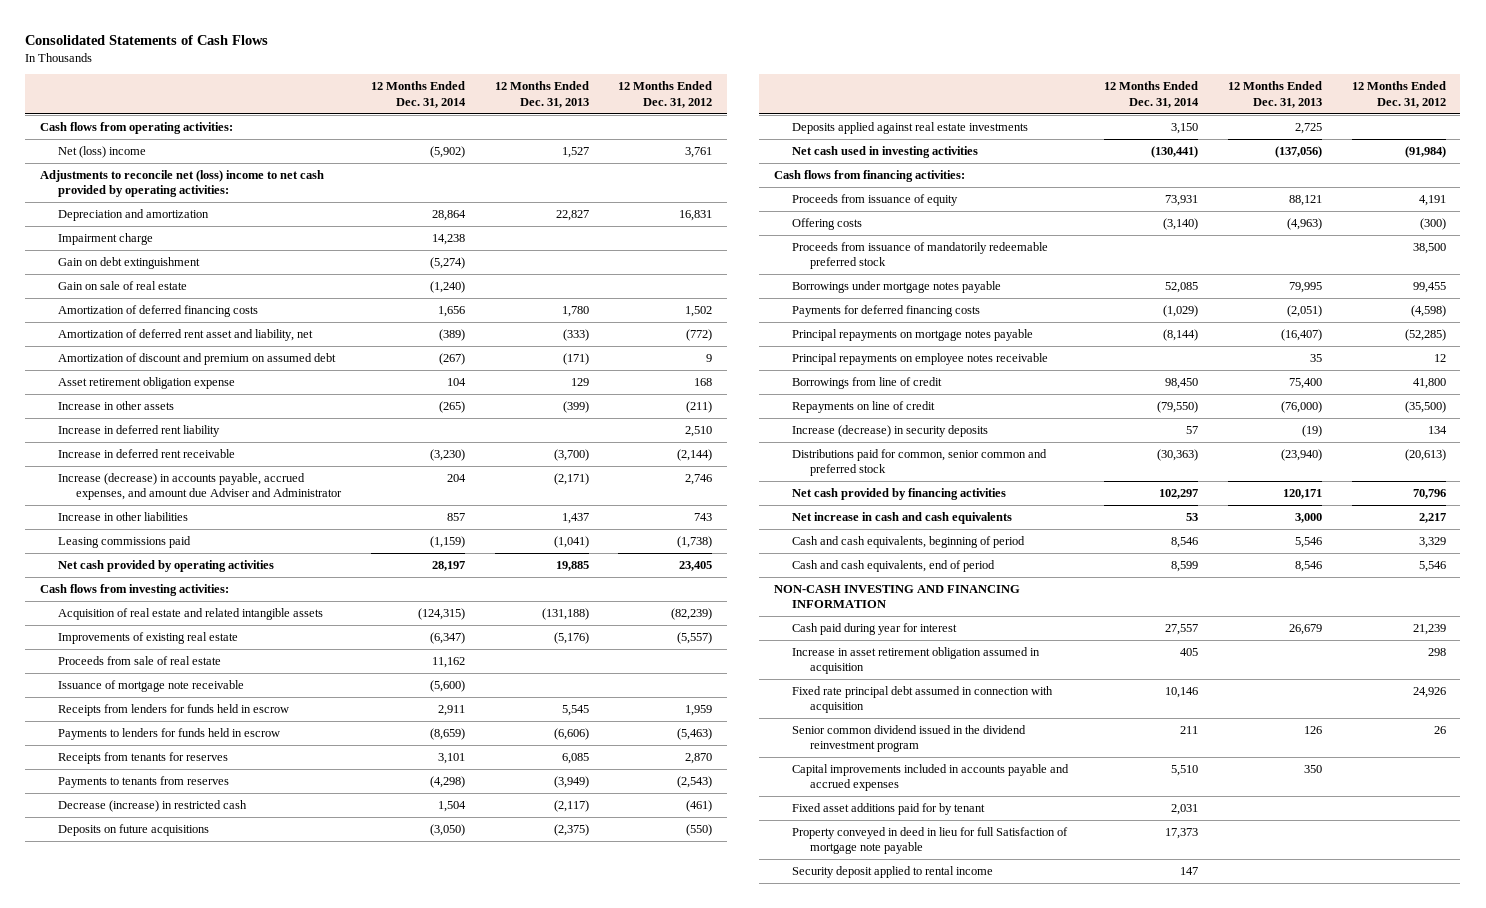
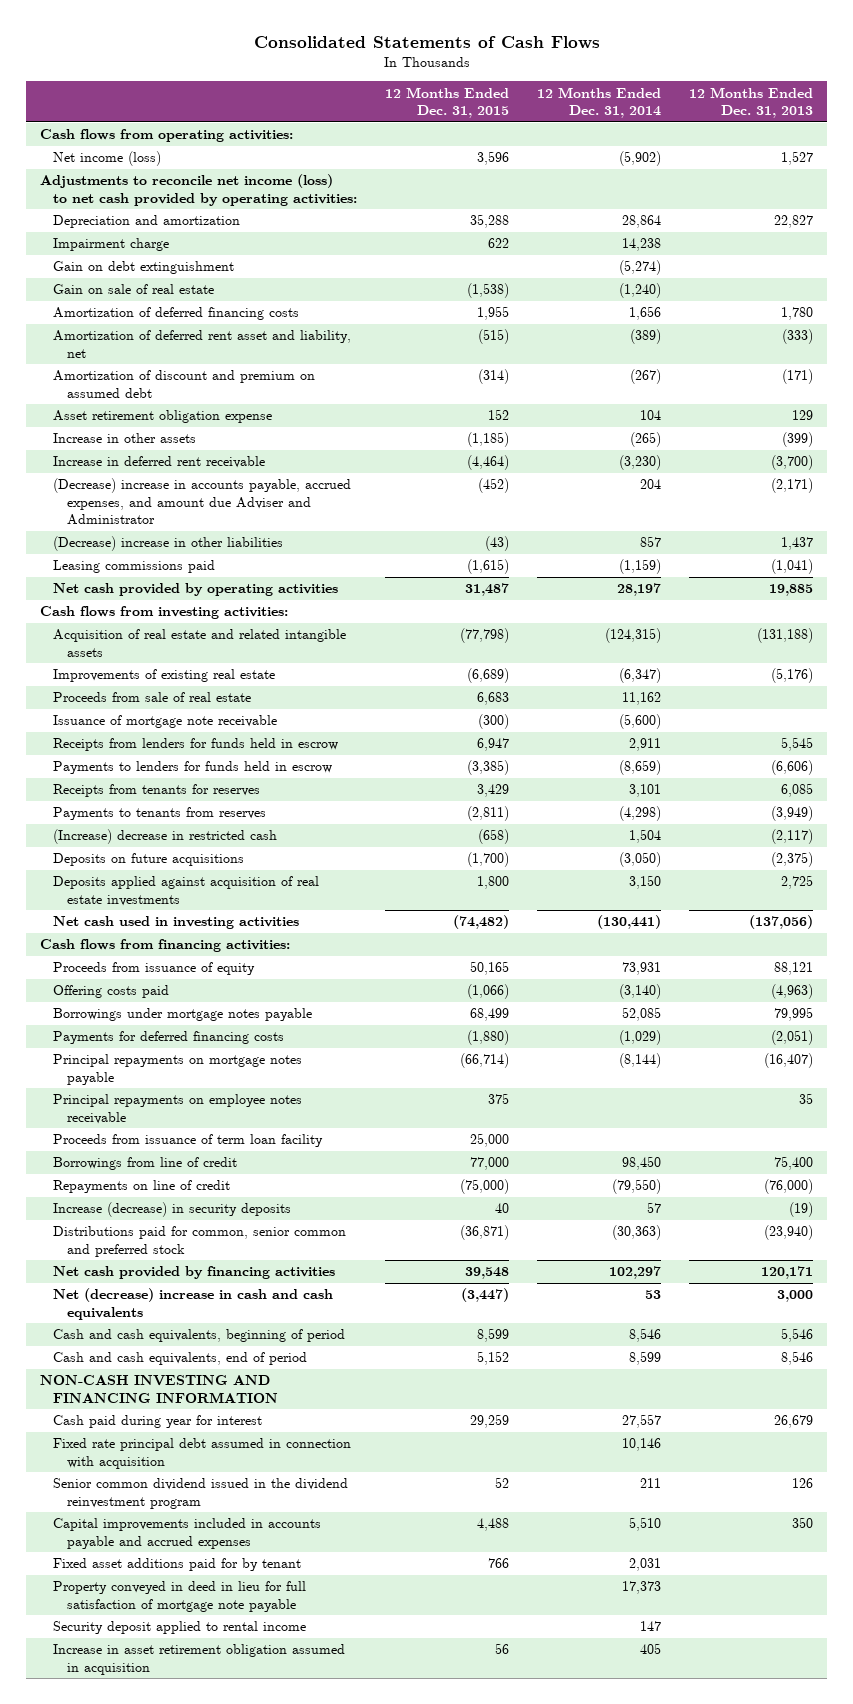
- | 12 Months Ended Dec. 31, 2014 | 12 Months Ended Dec. 31, 2013 | 12 Months Ended Dec. 31, 2012
+ | 12 Months Ended Dec. 31, 2015 | 12 Months Ended Dec. 31, 2014 | 12 Months Ended Dec. 31, 2013
- Net (loss) income | (5,902) | 1,527 | 3,761
- Adjustments to reconcile net (loss) income to net cash provided by operating activities:
+ Net income (loss) | 3,596 | (5,902) | 1,527
+ Adjustments to reconcile net income (loss) to net cash provided by operating activities:
- Increase in deferred rent liability | | | 2,510
- Increase (decrease) in accounts payable, accrued expenses, and amount due Adviser and Administrator | 204 | (2,171) | 2,746
- Increase in other liabilities | 857 | 1,437 | 743
+ (Decrease) increase in accounts payable, accrued expenses, and amount due Adviser and Administrator | (452) | 204 | (2,171)
+ (Decrease) increase in other liabilities | (43) | 857 | 1,437
- Decrease (increase) in restricted cash | 1,504 | (2,117) | (461)
+ (Increase) decrease in restricted cash | (658) | 1,504 | (2,117)
- Deposits applied against real estate investments | 3,150 | 2,725 |
+ Deposits applied against acquisition of real estate investments | 1,800 | 3,150 | 2,725
- Offering costs | (3,140) | (4,963) | (300)
- Proceeds from issuance of mandatorily redeemable preferred stock | | | 38,500
+ Offering costs paid | (1,066) | (3,140) | (4,963)
+ Proceeds from issuance of term loan facility | 25,000 | |
- Net increase in cash and cash equivalents | 53 | 3,000 | 2,217
+ Net (decrease) increase in cash and cash equivalents | (3,447) | 53 | 3,000
- Property conveyed in deed in lieu for full Satisfaction of mortgage note payable | 17,373 | |
+ Property conveyed in deed in lieu for full satisfaction of mortgage note payable | | 17,373 |
moved down: Increase in asset retirement obligation assumed in acquisition | 56 | 405 |

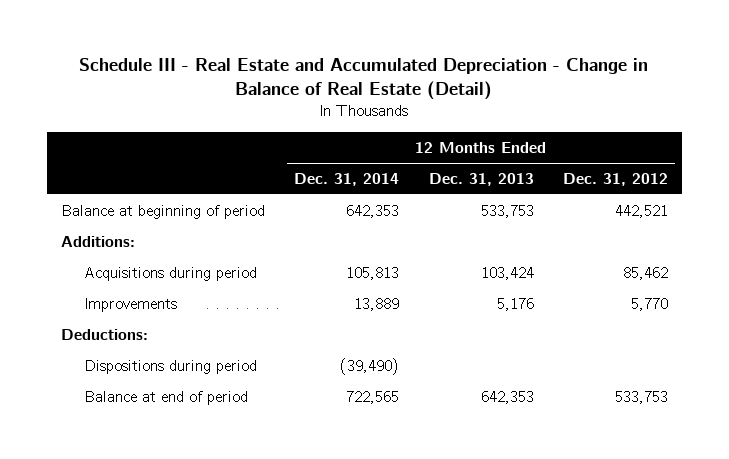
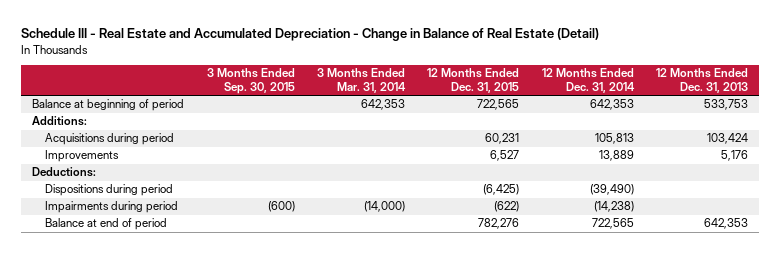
- | 12 Months Ended Dec. 31, 2014 | 12 Months Ended Dec. 31, 2013 | 12 Months Ended Dec. 31, 2012
+ | 3 Months Ended Sep. 30, 2015 | 3 Months Ended Mar. 31, 2014 | 12 Months Ended Dec. 31, 2015 | 12 Months Ended Dec. 31, 2014 | 12 Months Ended Dec. 31, 2013
+ Impairments during period | (600) | (14,000) | (622) | (14,238) |

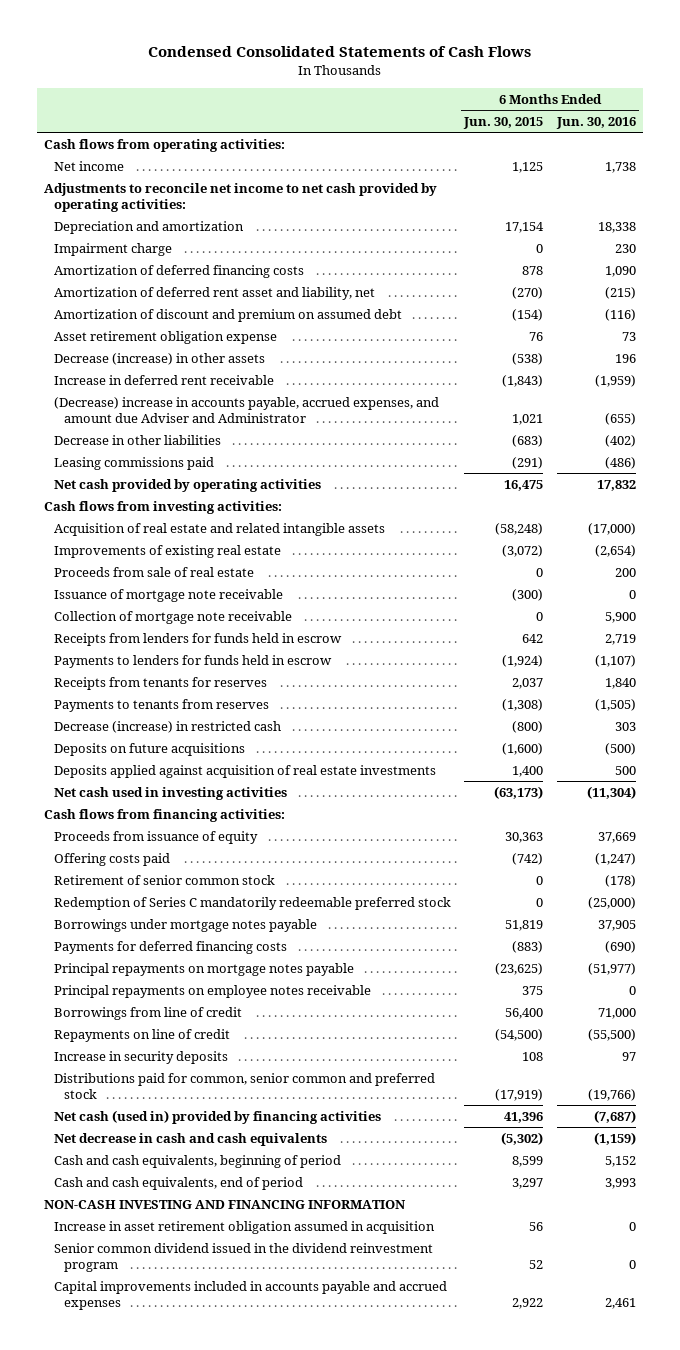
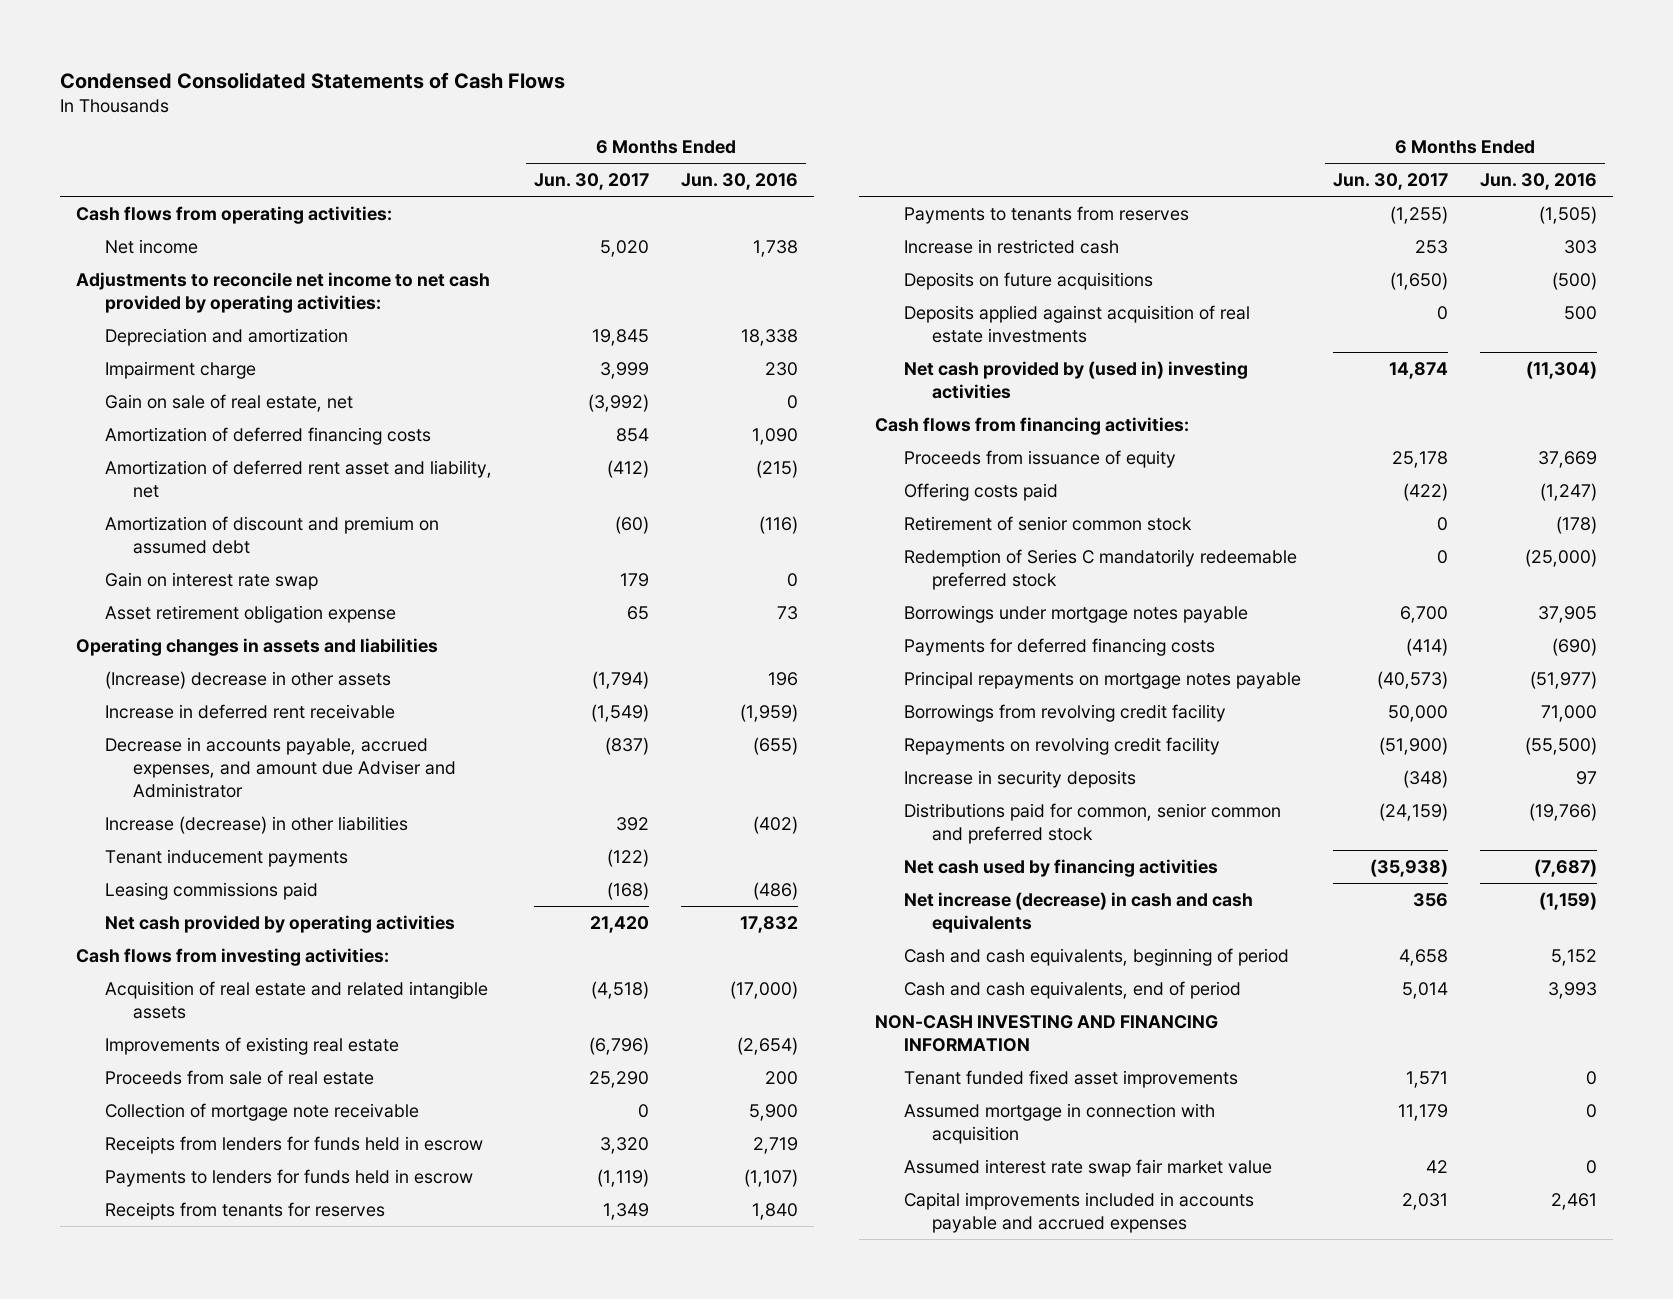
- | 6 Months Ended Jun. 30, 2015 | 6 Months Ended Jun. 30, 2016
+ | 6 Months Ended Jun. 30, 2017 | 6 Months Ended Jun. 30, 2016
+ Gain on sale of real estate, net | (3,992) | 0
+ Gain on interest rate swap | 179 | 0
- Decrease (increase) in other assets | (538) | 196
+ Operating changes in assets and liabilities
+ (Increase) decrease in other assets | (1,794) | 196
- (Decrease) increase in accounts payable, accrued expenses, and amount due Adviser and Administrator | 1,021 | (655)
- Decrease in other liabilities | (683) | (402)
+ Decrease in accounts payable, accrued expenses, and amount due Adviser and Administrator | (837) | (655)
+ Increase (decrease) in other liabilities | 392 | (402)
+ Tenant inducement payments | (122) |
- Issuance of mortgage note receivable | (300) | 0
- Decrease (increase) in restricted cash | (800) | 303
+ Increase in restricted cash | 253 | 303
- Net cash used in investing activities | (63,173) | (11,304)
+ Net cash provided by (used in) investing activities | 14,874 | (11,304)
- Principal repayments on employee notes receivable | 375 | 0
- Borrowings from line of credit | 56,400 | 71,000
- Repayments on line of credit | (54,500) | (55,500)
+ Borrowings from revolving credit facility | 50,000 | 71,000
+ Repayments on revolving credit facility | (51,900) | (55,500)
- Net cash (used in) provided by financing activities | 41,396 | (7,687)
- Net decrease in cash and cash equivalents | (5,302) | (1,159)
+ Net cash used by financing activities | (35,938) | (7,687)
+ Net increase (decrease) in cash and cash equivalents | 356 | (1,159)
- Increase in asset retirement obligation assumed in acquisition | 56 | 0
- Senior common dividend issued in the dividend reinvestment program | 52 | 0
+ Tenant funded fixed asset improvements | 1,571 | 0
+ Assumed mortgage in connection with acquisition | 11,179 | 0
+ Assumed interest rate swap fair market value | 42 | 0

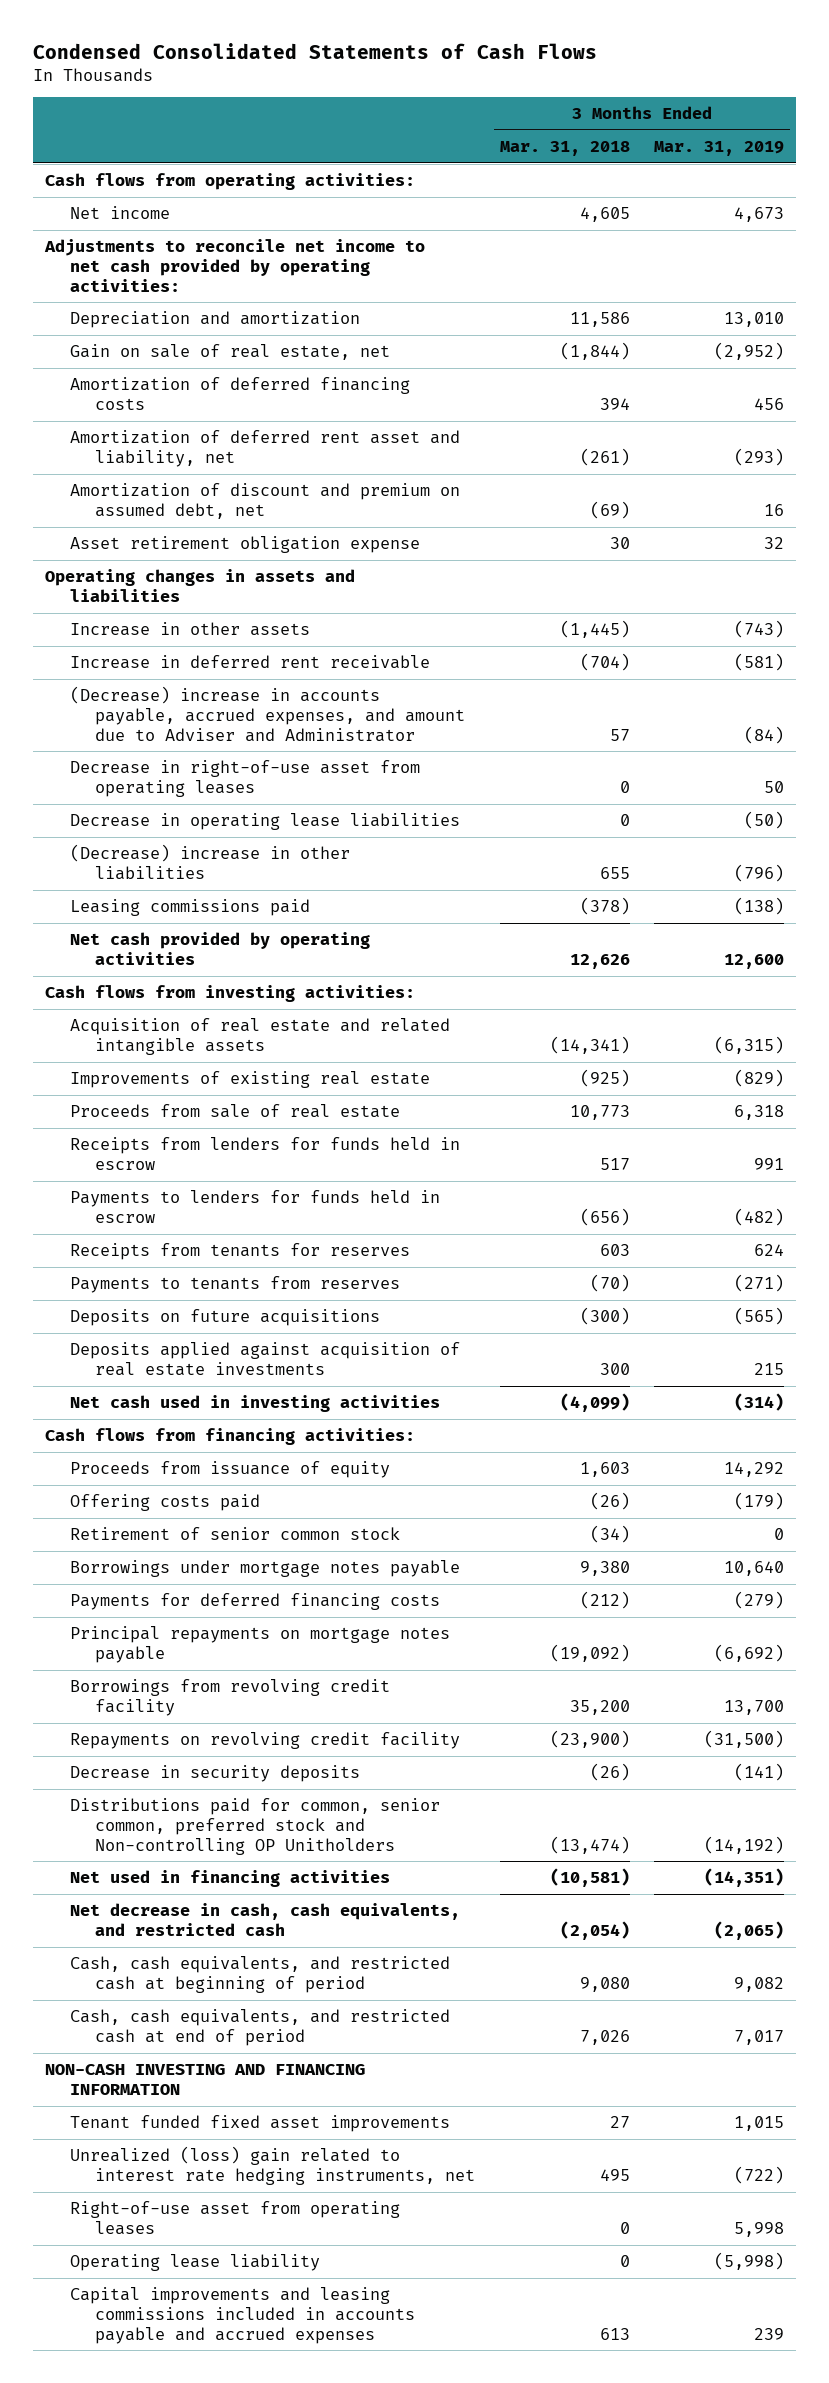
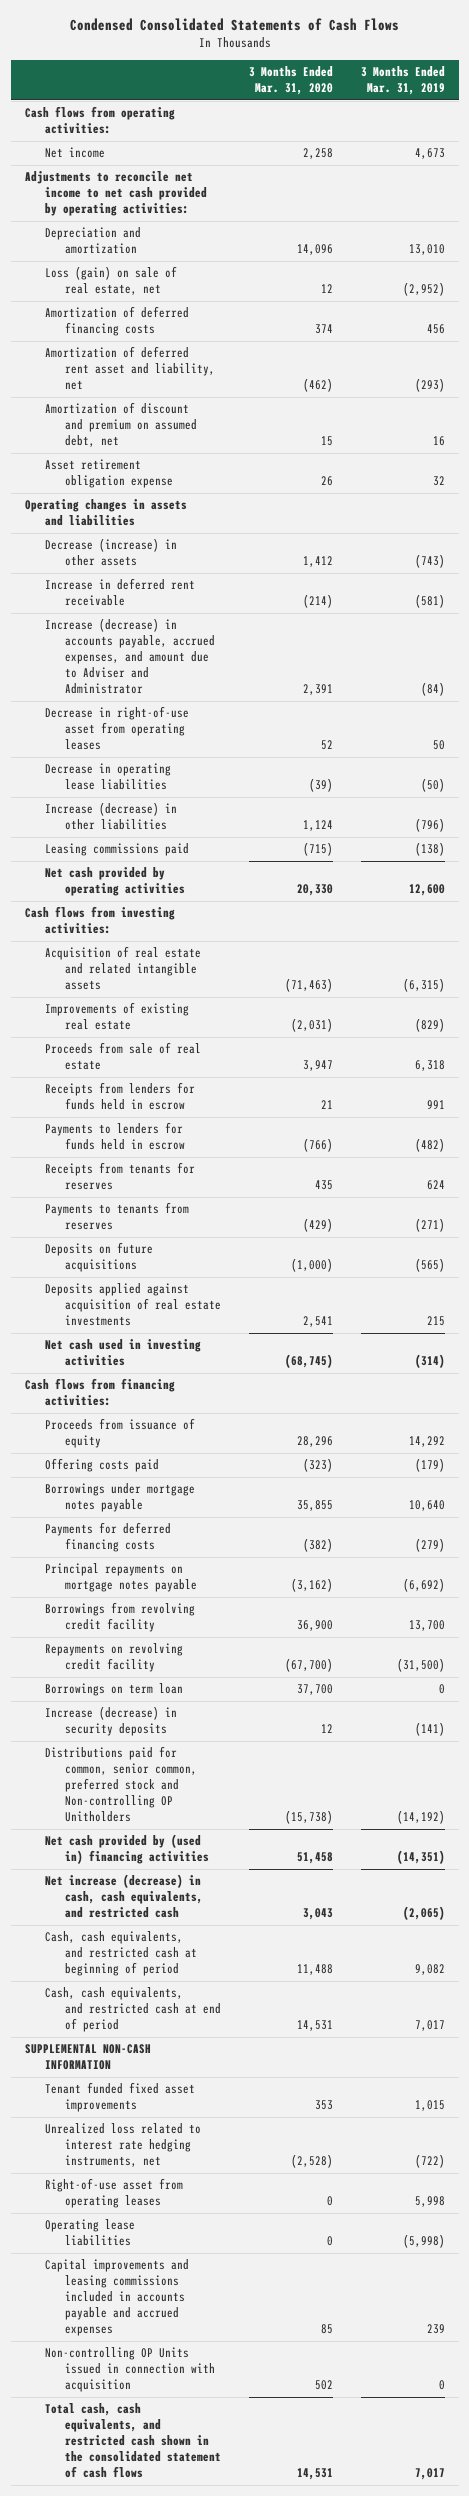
- | 3 Months Ended Mar. 31, 2018 | 3 Months Ended Mar. 31, 2019
+ | 3 Months Ended Mar. 31, 2020 | 3 Months Ended Mar. 31, 2019
- Gain on sale of real estate, net | (1,844) | (2,952)
+ Loss (gain) on sale of real estate, net | 12 | (2,952)
- Increase in other assets | (1,445) | (743)
+ Decrease (increase) in other assets | 1,412 | (743)
- (Decrease) increase in accounts payable, accrued expenses, and amount due to Adviser and Administrator | 57 | (84)
+ Increase (decrease) in accounts payable, accrued expenses, and amount due to Adviser and Administrator | 2,391 | (84)
- (Decrease) increase in other liabilities | 655 | (796)
+ Increase (decrease) in other liabilities | 1,124 | (796)
- Retirement of senior common stock | (34) | 0
- Decrease in security deposits | (26) | (141)
+ Borrowings on term loan | 37,700 | 0
+ Increase (decrease) in security deposits | 12 | (141)
- Net used in financing activities | (10,581) | (14,351)
- Net decrease in cash, cash equivalents, and restricted cash | (2,054) | (2,065)
+ Net cash provided by (used in) financing activities | 51,458 | (14,351)
+ Net increase (decrease) in cash, cash equivalents, and restricted cash | 3,043 | (2,065)
- NON-CASH INVESTING AND FINANCING INFORMATION
+ SUPPLEMENTAL NON-CASH INFORMATION
- Unrealized (loss) gain related to interest rate hedging instruments, net | 495 | (722)
+ Unrealized loss related to interest rate hedging instruments, net | (2,528) | (722)
- Operating lease liability | 0 | (5,998)
+ Operating lease liabilities | 0 | (5,998)
+ Non-controlling OP Units issued in connection with acquisition | 502 | 0
+ Total cash, cash equivalents, and restricted cash shown in the consolidated statement of cash flows | 14,531 | 7,017

